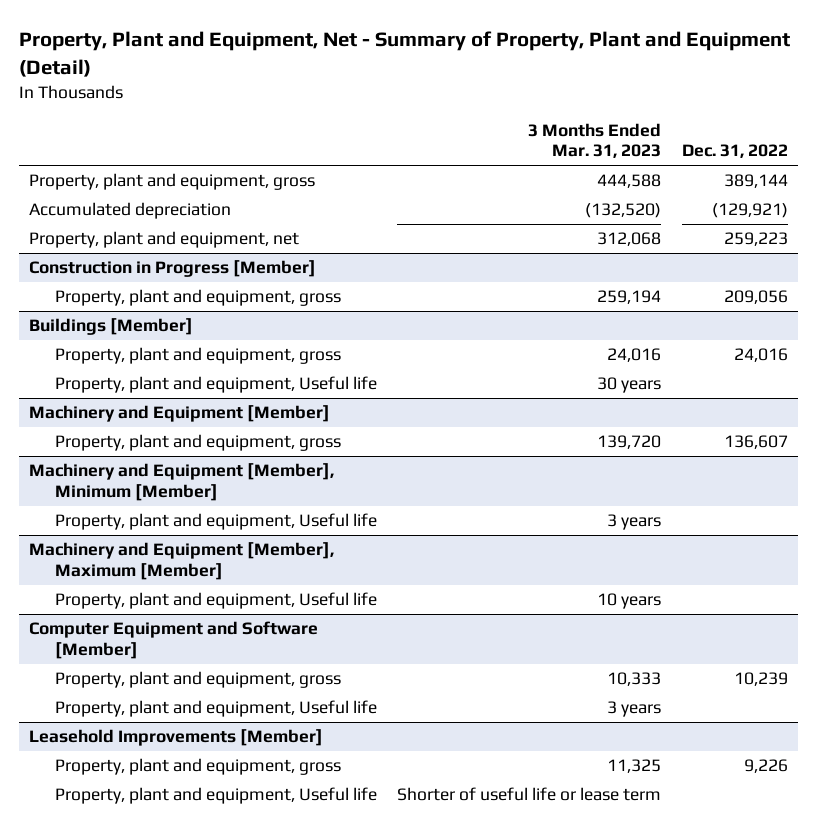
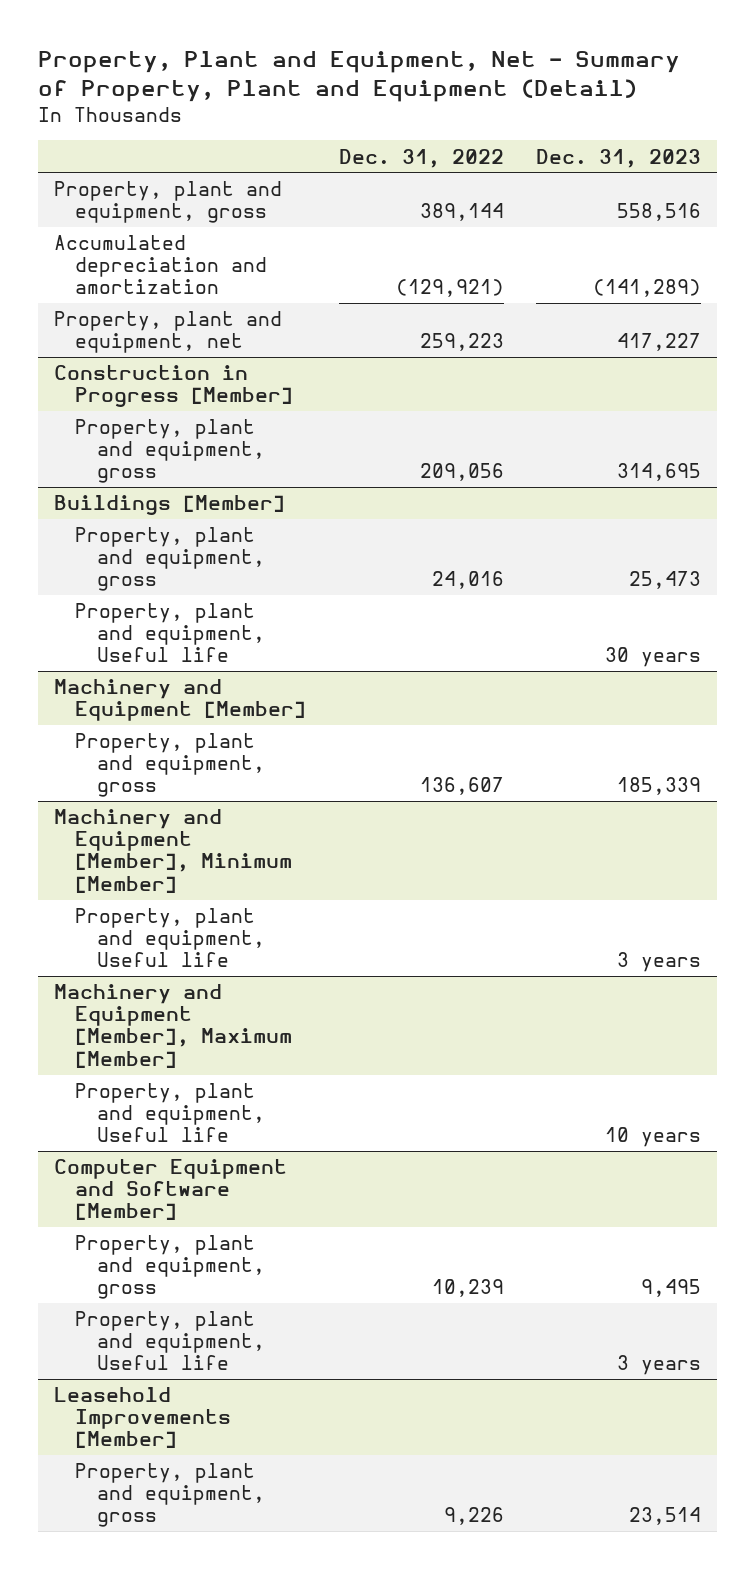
- | 3 Months Ended Mar. 31, 2023 | Dec. 31, 2022
+ | Dec. 31, 2022 | Dec. 31, 2023
- Accumulated depreciation | (132,520) | (129,921)
+ Accumulated depreciation and amortization | (129,921) | (141,289)
@ Leasehold Improvements [Member]
- Property, plant and equipment, Useful life | Shorter of useful life or lease term |

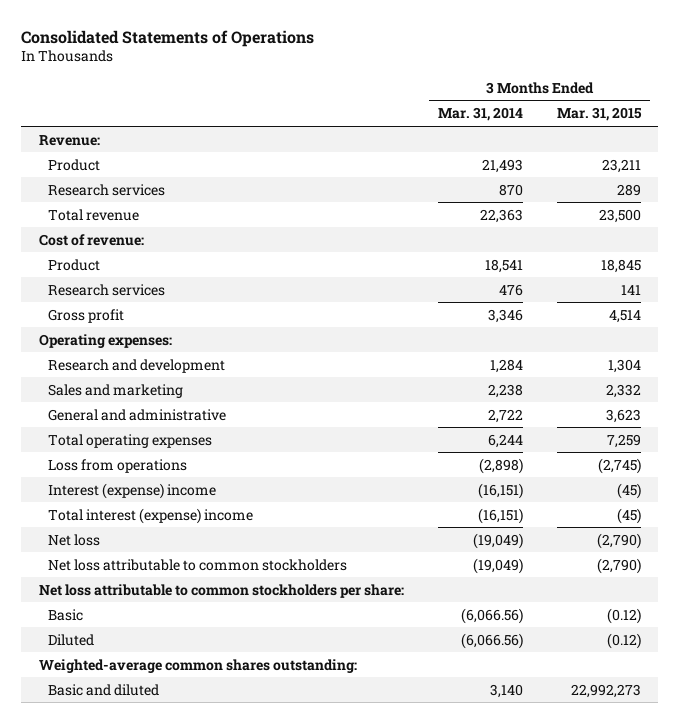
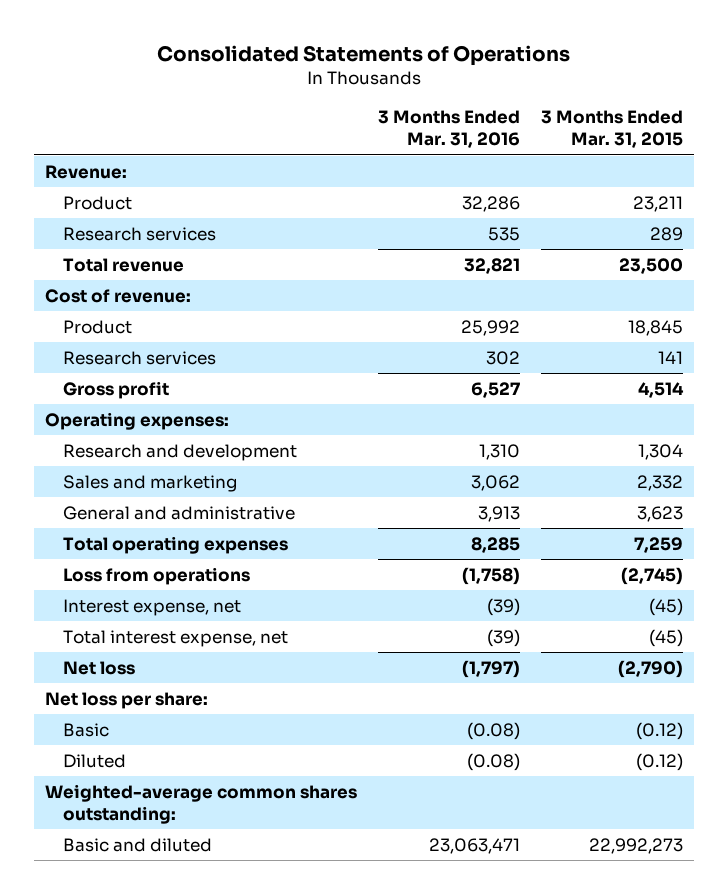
- | 3 Months Ended Mar. 31, 2014 | 3 Months Ended Mar. 31, 2015
+ | 3 Months Ended Mar. 31, 2016 | 3 Months Ended Mar. 31, 2015
- Interest (expense) income | (16,151) | (45)
- Total interest (expense) income | (16,151) | (45)
+ Interest expense, net | (39) | (45)
+ Total interest expense, net | (39) | (45)
- Net loss attributable to common stockholders | (19,049) | (2,790)
- Net loss attributable to common stockholders per share:
+ Net loss per share:

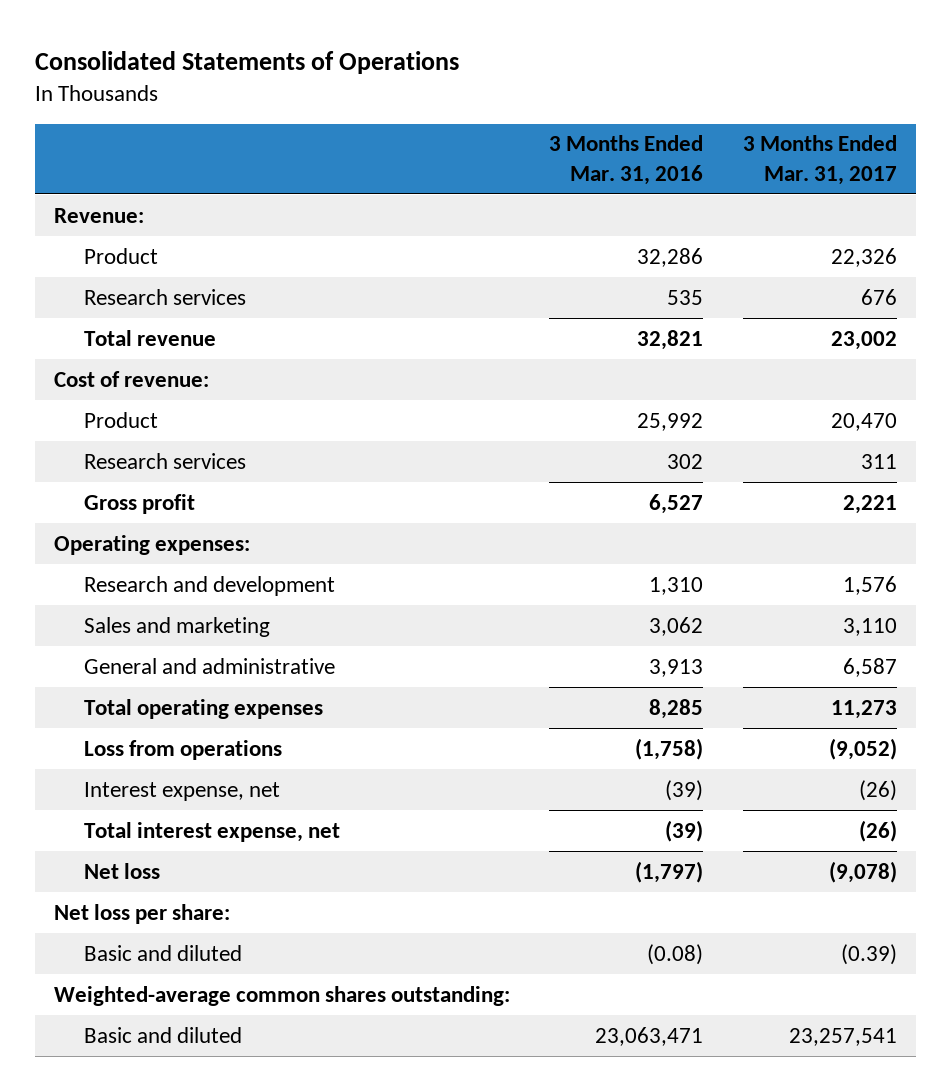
- | 3 Months Ended Mar. 31, 2016 | 3 Months Ended Mar. 31, 2015
+ | 3 Months Ended Mar. 31, 2016 | 3 Months Ended Mar. 31, 2017
- Basic | (0.08) | (0.12)
- Diluted | (0.08) | (0.12)
+ Basic and diluted | (0.08) | (0.39)

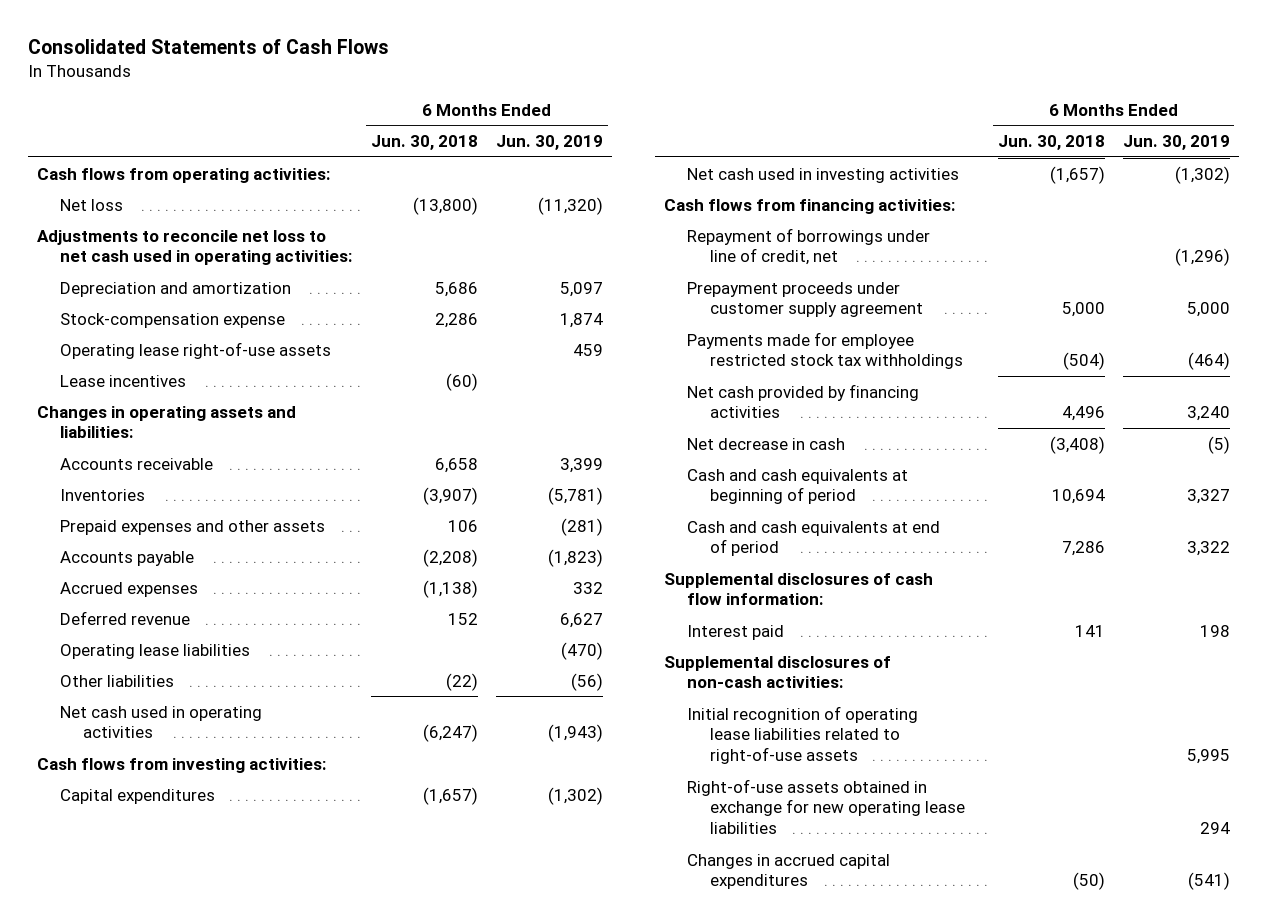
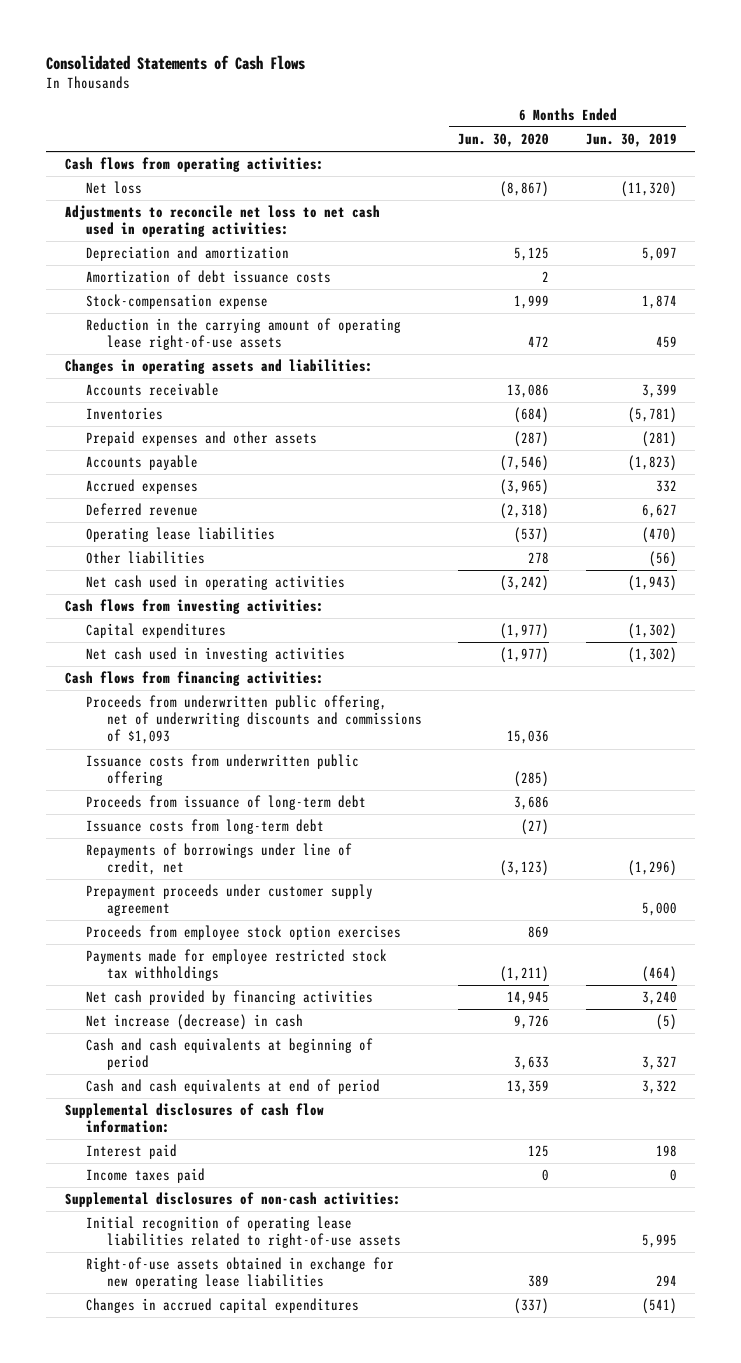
- | 6 Months Ended Jun. 30, 2018 | 6 Months Ended Jun. 30, 2019
+ | 6 Months Ended Jun. 30, 2020 | 6 Months Ended Jun. 30, 2019
+ Amortization of debt issuance costs | 2 |
- Operating lease right-of-use assets | | 459
- Lease incentives | (60) |
+ Reduction in the carrying amount of operating lease right-of-use assets | 472 | 459
- Repayment of borrowings under line of credit, net | | (1,296)
+ Proceeds from underwritten public offering, net of underwriting discounts and commissions of $1,093 | 15,036 |
+ Issuance costs from underwritten public offering | (285) |
+ Proceeds from issuance of long-term debt | 3,686 |
+ Issuance costs from long-term debt | (27) |
+ Repayments of borrowings under line of credit, net | (3,123) | (1,296)
+ Proceeds from employee stock option exercises | 869 |
- Net decrease in cash | (3,408) | (5)
+ Net increase (decrease) in cash | 9,726 | (5)
+ Income taxes paid | 0 | 0

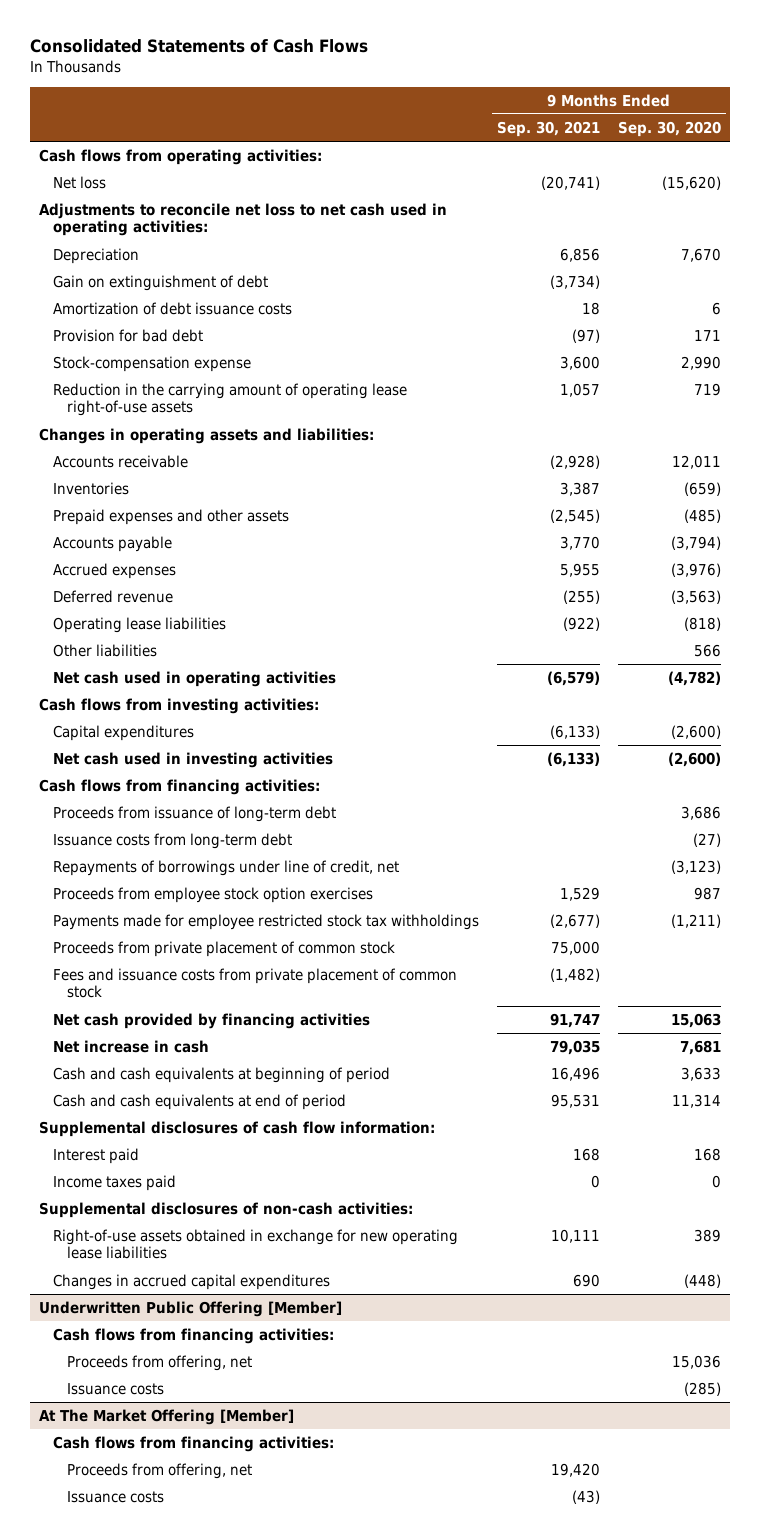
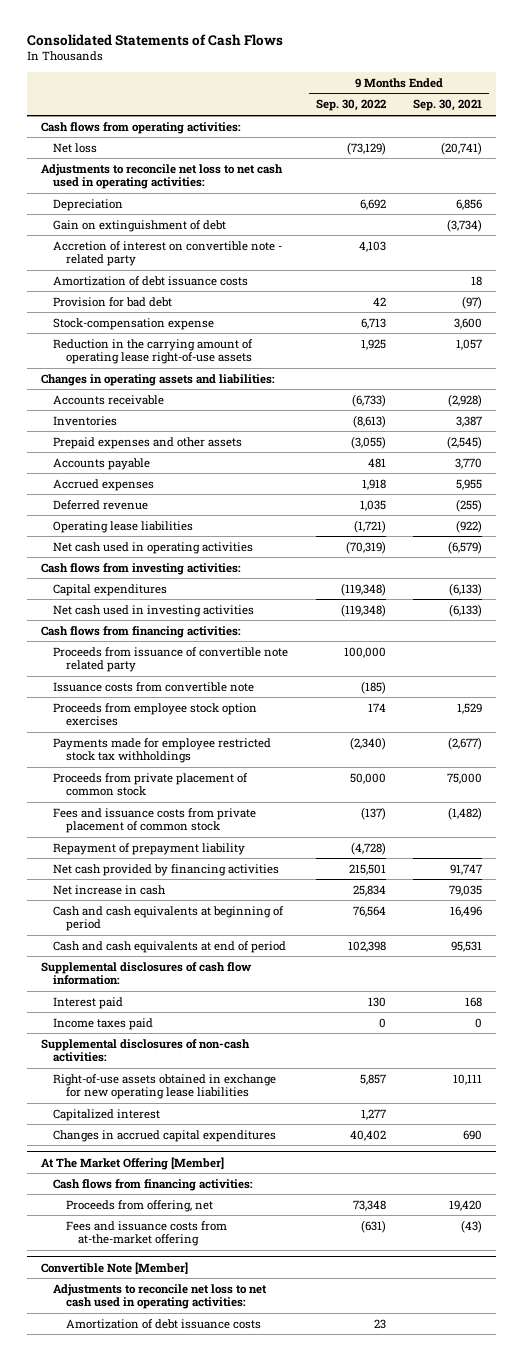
- | 9 Months Ended Sep. 30, 2021 | 9 Months Ended Sep. 30, 2020
+ | 9 Months Ended Sep. 30, 2022 | 9 Months Ended Sep. 30, 2021
+ Accretion of interest on convertible note - related party | 4,103 |
- Other liabilities | | 566
- Proceeds from issuance of long-term debt | | 3,686
- Issuance costs from long-term debt | | (27)
- Repayments of borrowings under line of credit, net | | (3,123)
+ Proceeds from issuance of convertible note related party | 100,000 |
+ Issuance costs from convertible note | (185) |
+ Repayment of prepayment liability | (4,728) |
+ Capitalized interest | 1,277 |
- Underwritten Public Offering [Member]
- Cash flows from financing activities:
- Proceeds from offering, net | | 15,036
- Issuance costs | | (285)
@ At The Market Offering [Member]
- Issuance costs | (43) |
+ Fees and issuance costs from at-the-market offering | (631) | (43)
+ Convertible Note [Member]
+ Adjustments to reconcile net loss to net cash used in operating activities:
+ Amortization of debt issuance costs | 23 |

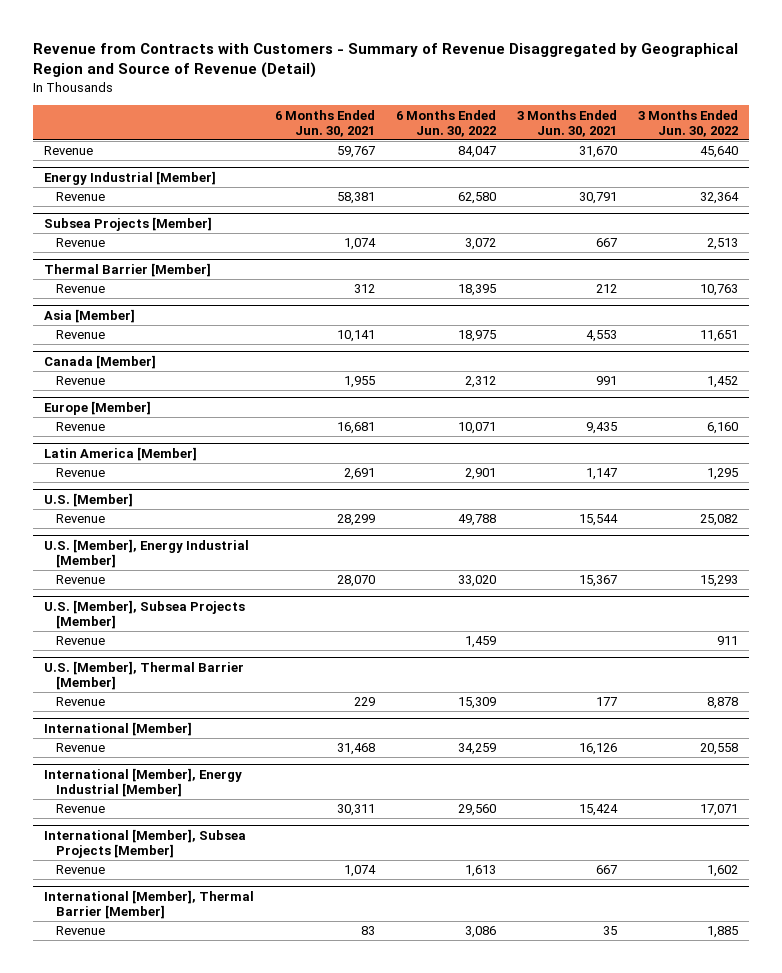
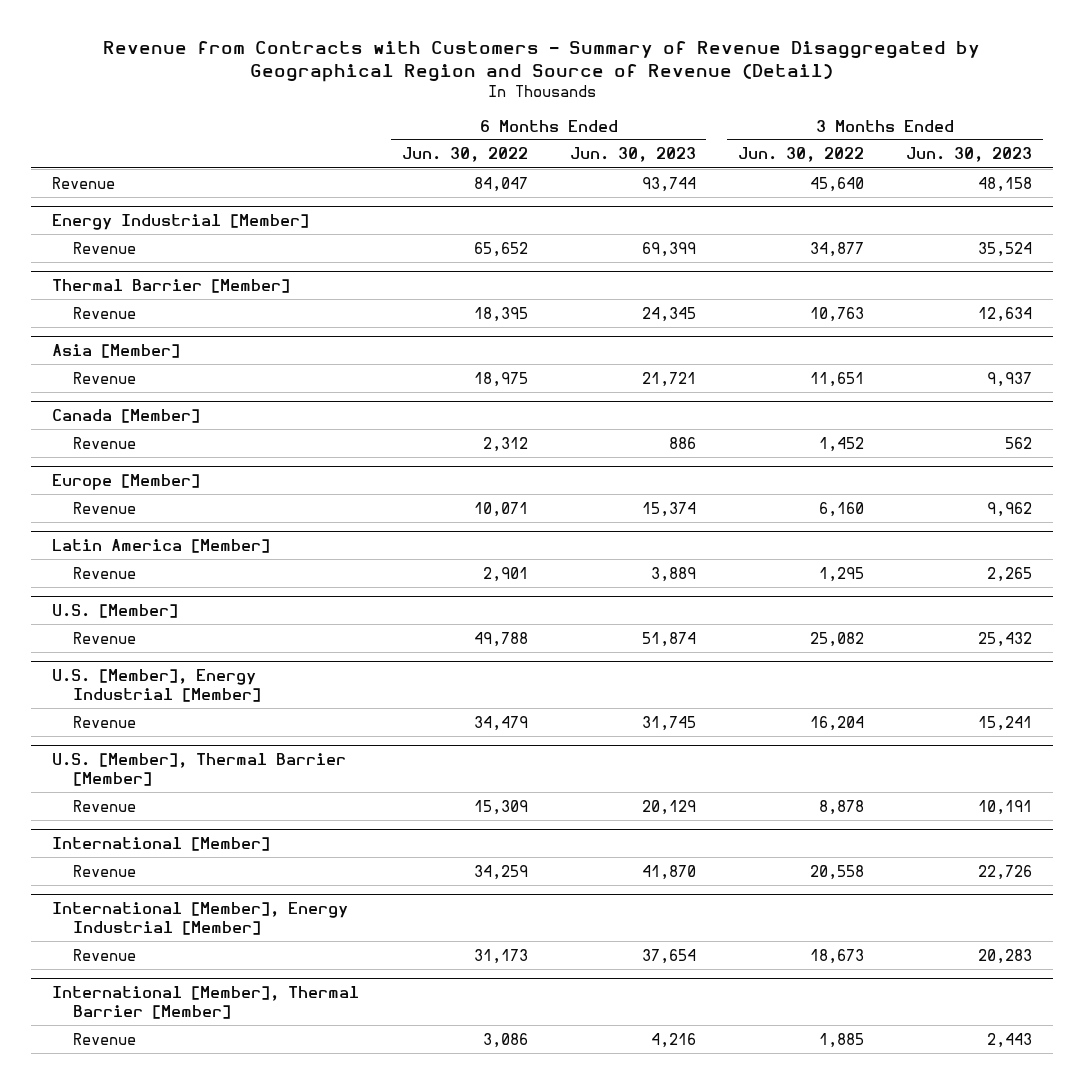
- | 6 Months Ended Jun. 30, 2021 | 6 Months Ended Jun. 30, 2022 | 3 Months Ended Jun. 30, 2021 | 3 Months Ended Jun. 30, 2022
+ | 6 Months Ended Jun. 30, 2022 | 6 Months Ended Jun. 30, 2023 | 3 Months Ended Jun. 30, 2022 | 3 Months Ended Jun. 30, 2023
@ Energy Industrial [Member]
- Revenue | 58,381 | 62,580 | 30,791 | 32,364
- Subsea Projects [Member]
- Revenue | 1,074 | 3,072 | 667 | 2,513
@ Energy Industrial [Member]
+ Revenue | 65,652 | 69,399 | 34,877 | 35,524
@ U.S. [Member], Energy Industrial [Member]
- Revenue | 28,070 | 33,020 | 15,367 | 15,293
- U.S. [Member], Subsea Projects [Member]
- Revenue | | 1,459 | | 911
@ U.S. [Member], Energy Industrial [Member]
+ Revenue | 34,479 | 31,745 | 16,204 | 15,241
@ International [Member], Energy Industrial [Member]
- Revenue | 30,311 | 29,560 | 15,424 | 17,071
- International [Member], Subsea Projects [Member]
- Revenue | 1,074 | 1,613 | 667 | 1,602
@ International [Member], Energy Industrial [Member]
+ Revenue | 31,173 | 37,654 | 18,673 | 20,283

